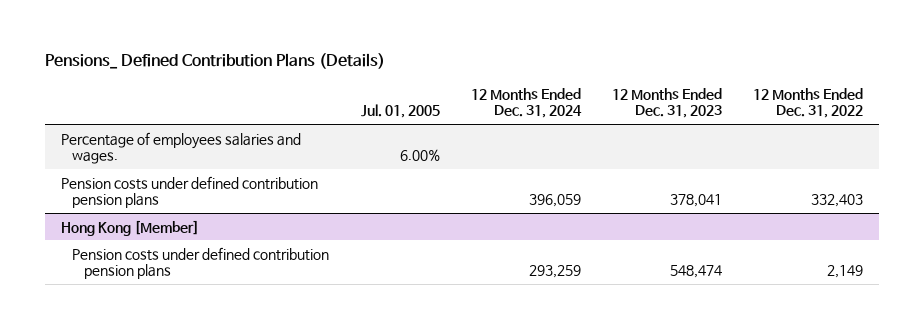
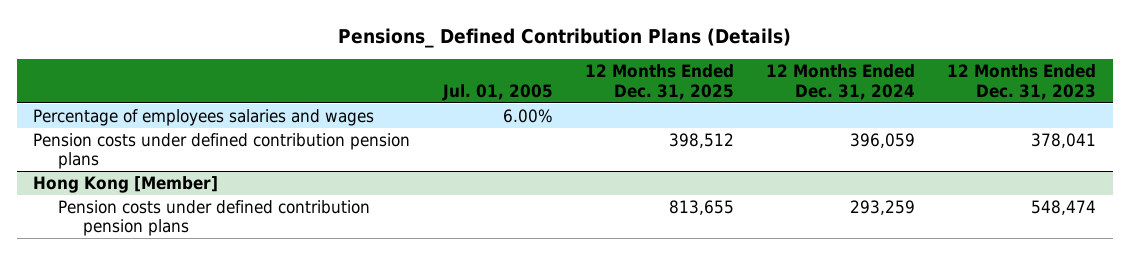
- | Jul. 01, 2005 | 12 Months Ended Dec. 31, 2024 | 12 Months Ended Dec. 31, 2023 | 12 Months Ended Dec. 31, 2022
+ | Jul. 01, 2005 | 12 Months Ended Dec. 31, 2025 | 12 Months Ended Dec. 31, 2024 | 12 Months Ended Dec. 31, 2023
- Percentage of employees salaries and wages. | 6.00% | | |
+ Percentage of employees salaries and wages | 6.00% | | |

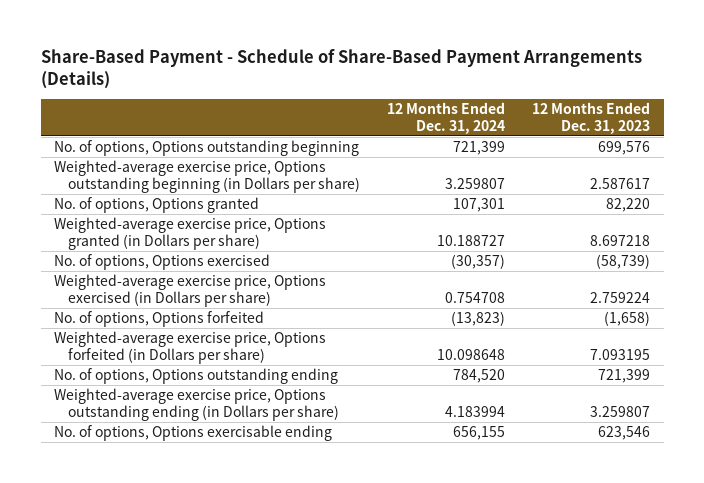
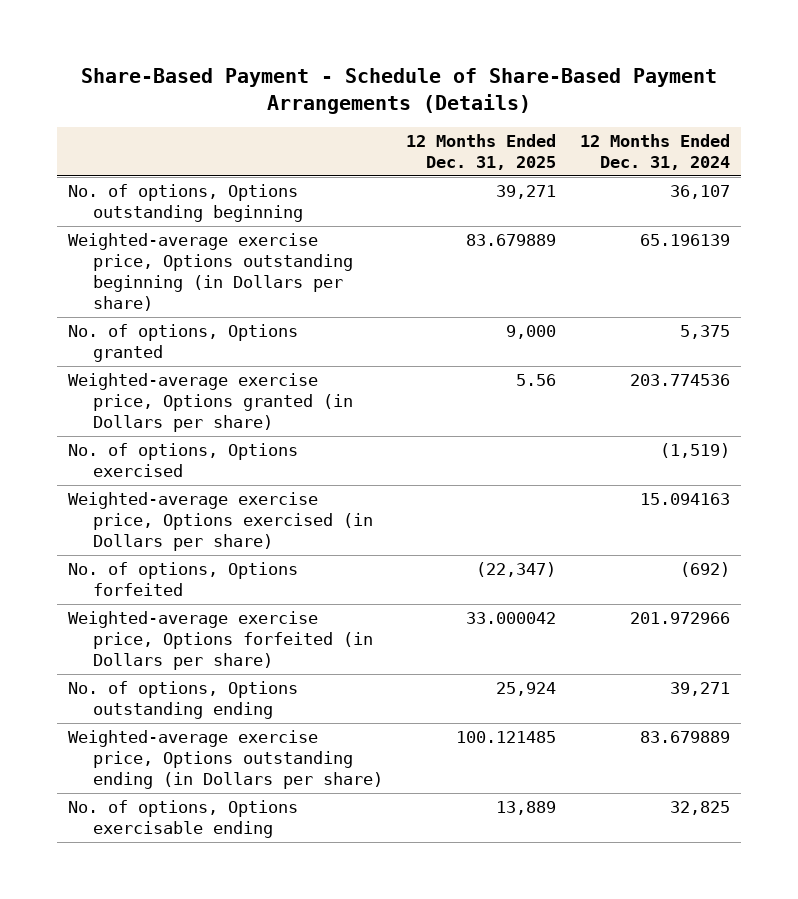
- | 12 Months Ended Dec. 31, 2024 | 12 Months Ended Dec. 31, 2023
+ | 12 Months Ended Dec. 31, 2025 | 12 Months Ended Dec. 31, 2024
- No. of options, Options outstanding beginning | 721,399 | 699,576
- Weighted-average exercise price, Options outstanding beginning (in Dollars per share) | 3.259807 | 2.587617
- No. of options, Options granted | 107,301 | 82,220
- Weighted-average exercise price, Options granted (in Dollars per share) | 10.188727 | 8.697218
- No. of options, Options exercised | (30,357) | (58,739)
- Weighted-average exercise price, Options exercised (in Dollars per share) | 0.754708 | 2.759224
- No. of options, Options forfeited | (13,823) | (1,658)
- Weighted-average exercise price, Options forfeited (in Dollars per share) | 10.098648 | 7.093195
- No. of options, Options outstanding ending | 784,520 | 721,399
- Weighted-average exercise price, Options outstanding ending (in Dollars per share) | 4.183994 | 3.259807
- No. of options, Options exercisable ending | 656,155 | 623,546
+ No. of options, Options outstanding beginning | 39,271 | 36,107
+ Weighted-average exercise price, Options outstanding beginning (in Dollars per share) | 83.679889 | 65.196139
+ No. of options, Options granted | 9,000 | 5,375
+ Weighted-average exercise price, Options granted (in Dollars per share) | 5.56 | 203.774536
+ No. of options, Options exercised | | (1,519)
+ Weighted-average exercise price, Options exercised (in Dollars per share) | | 15.094163
+ No. of options, Options forfeited | (22,347) | (692)
+ Weighted-average exercise price, Options forfeited (in Dollars per share) | 33.000042 | 201.972966
+ No. of options, Options outstanding ending | 25,924 | 39,271
+ Weighted-average exercise price, Options outstanding ending (in Dollars per share) | 100.121485 | 83.679889
+ No. of options, Options exercisable ending | 13,889 | 32,825

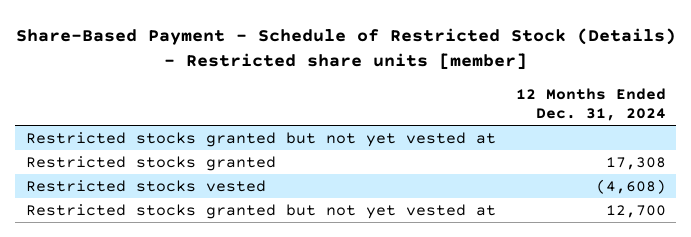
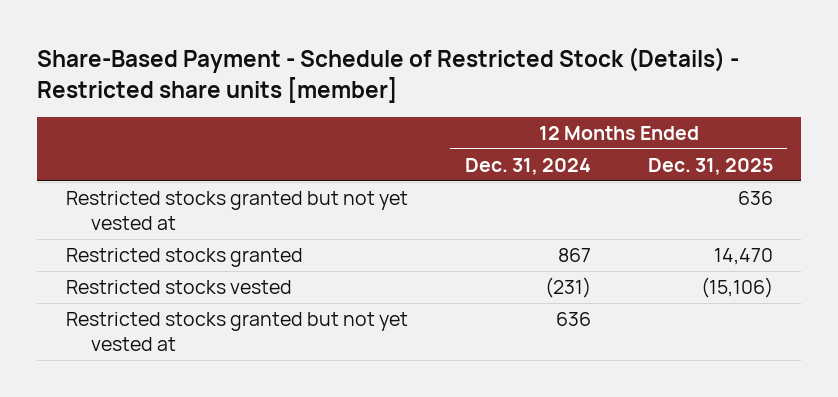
- | 12 Months Ended Dec. 31, 2024
+ | 12 Months Ended Dec. 31, 2024 | 12 Months Ended Dec. 31, 2025
- Restricted stocks granted | 17,308
- Restricted stocks vested | (4,608)
- Restricted stocks granted but not yet vested at | 12,700
+ Restricted stocks granted | 867 | 14,470
+ Restricted stocks vested | (231) | (15,106)
+ Restricted stocks granted but not yet vested at | 636 |

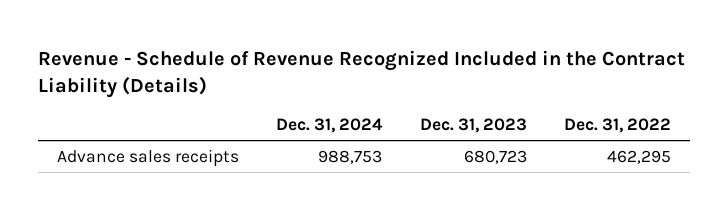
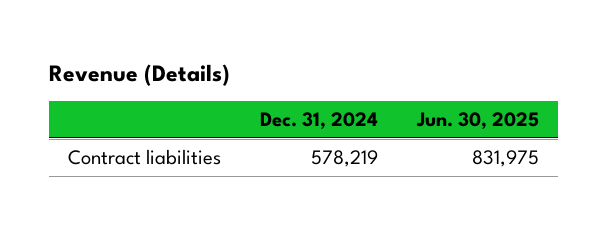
- Revenue - Schedule of Revenue Recognized Included in the Contract Liability (Details)
+ Revenue (Details)
- | Dec. 31, 2024 | Dec. 31, 2023 | Dec. 31, 2022
+ | Dec. 31, 2024 | Jun. 30, 2025
- Advance sales receipts | 988,753 | 680,723 | 462,295
+ Contract liabilities | 578,219 | 831,975

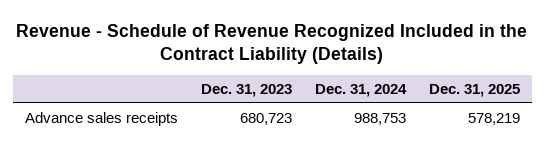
- Revenue (Details)
+ Revenue - Schedule of Revenue Recognized Included in the Contract Liability (Details)
- | Dec. 31, 2024 | Jun. 30, 2025
+ | Dec. 31, 2023 | Dec. 31, 2024 | Dec. 31, 2025
- Contract liabilities | 578,219 | 831,975
+ Advance sales receipts | 680,723 | 988,753 | 578,219

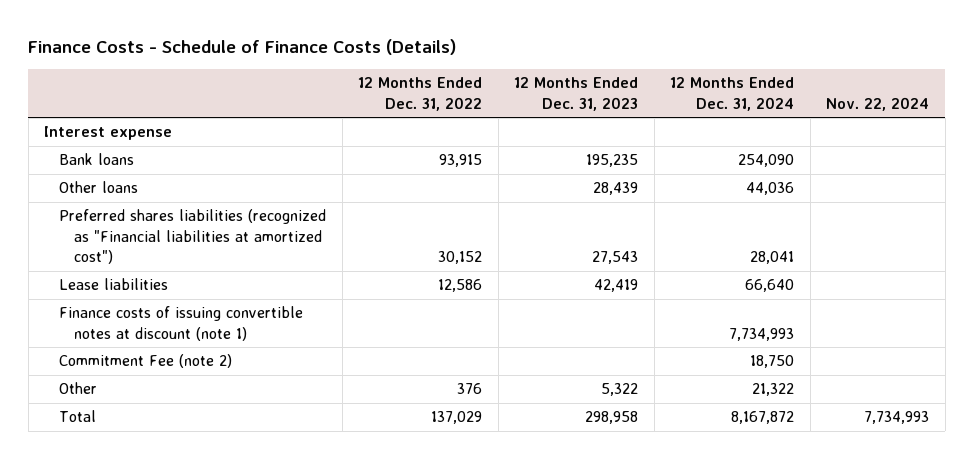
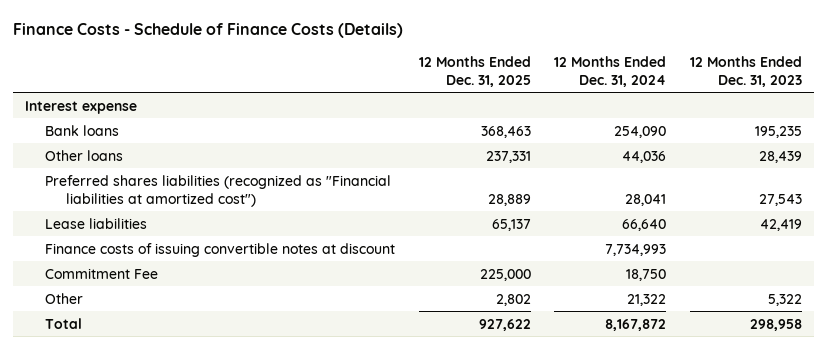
- | 12 Months Ended Dec. 31, 2022 | 12 Months Ended Dec. 31, 2023 | 12 Months Ended Dec. 31, 2024 | Nov. 22, 2024
+ | 12 Months Ended Dec. 31, 2025 | 12 Months Ended Dec. 31, 2024 | 12 Months Ended Dec. 31, 2023
- Finance costs of issuing convertible notes at discount (note 1) | | | 7,734,993 |
- Commitment Fee (note 2) | | | 18,750 |
+ Finance costs of issuing convertible notes at discount | | 7,734,993 |
+ Commitment Fee | 225,000 | 18,750 |

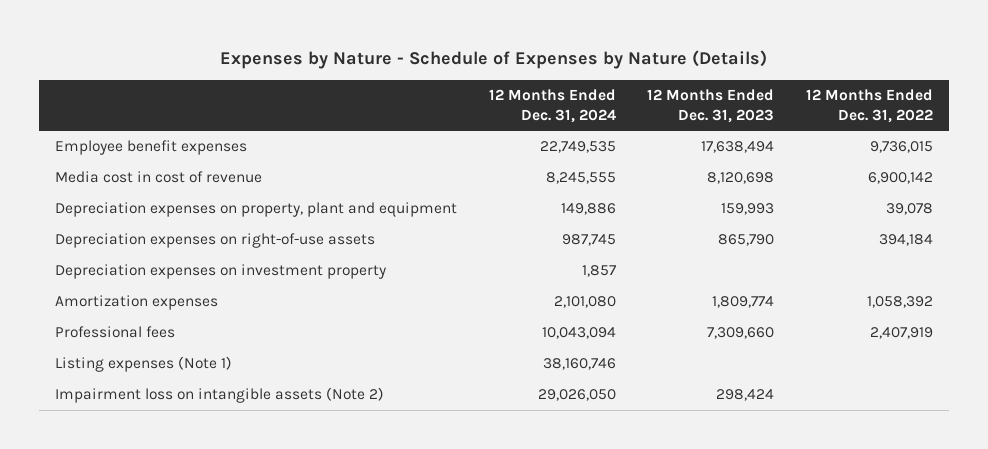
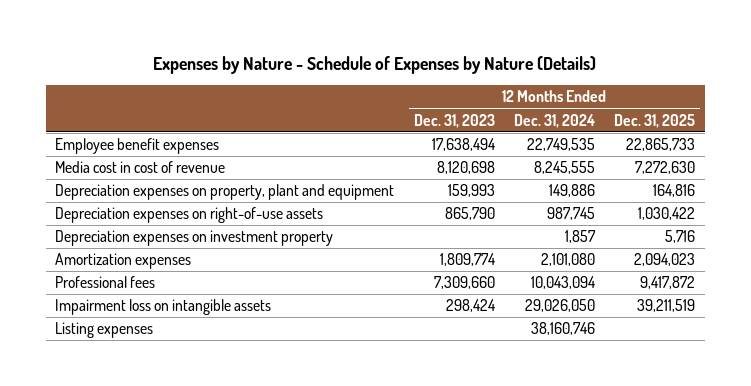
- | 12 Months Ended Dec. 31, 2024 | 12 Months Ended Dec. 31, 2023 | 12 Months Ended Dec. 31, 2022
+ | 12 Months Ended Dec. 31, 2023 | 12 Months Ended Dec. 31, 2024 | 12 Months Ended Dec. 31, 2025
- Listing expenses (Note 1) | 38,160,746 | |
- Impairment loss on intangible assets (Note 2) | 29,026,050 | 298,424 |
+ Impairment loss on intangible assets | 298,424 | 29,026,050 | 39,211,519
+ Listing expenses | | 38,160,746 |

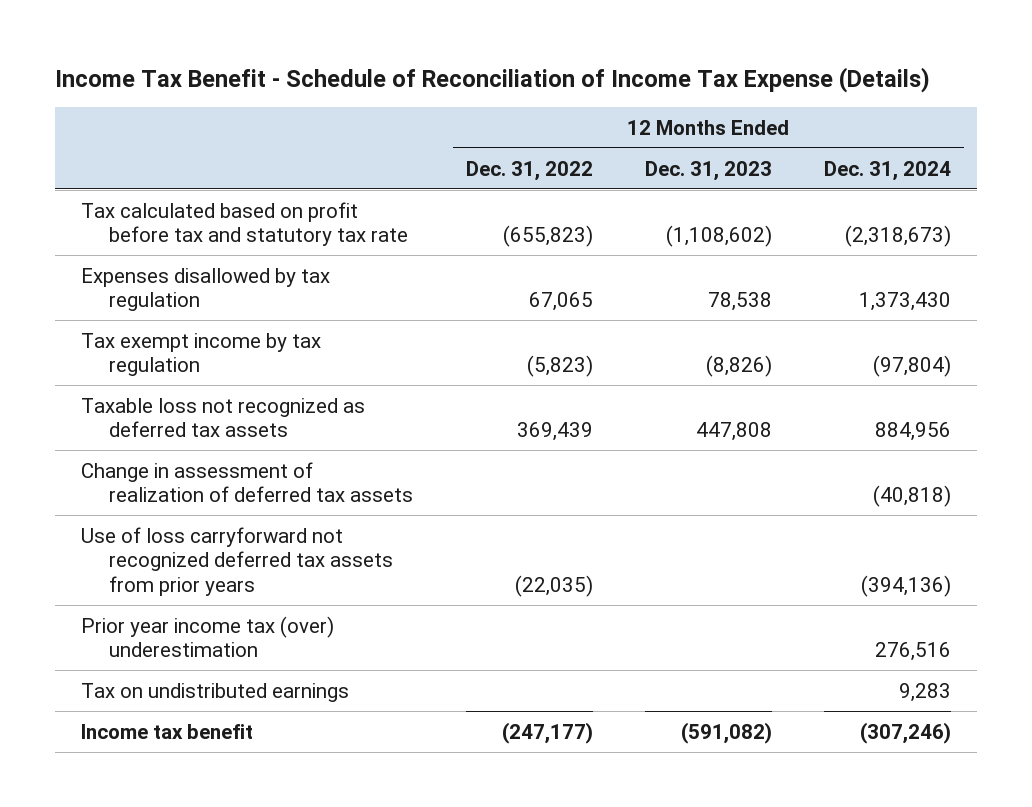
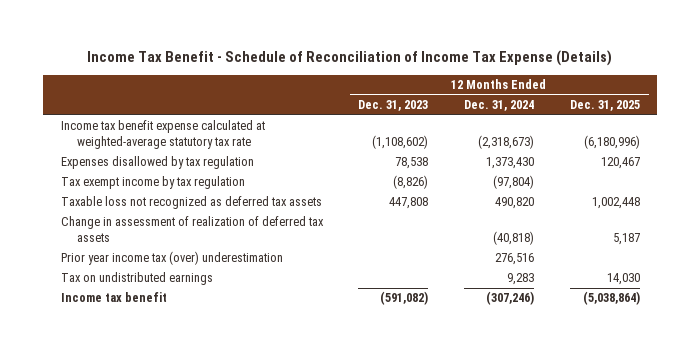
- | 12 Months Ended Dec. 31, 2022 | 12 Months Ended Dec. 31, 2023 | 12 Months Ended Dec. 31, 2024
+ | 12 Months Ended Dec. 31, 2023 | 12 Months Ended Dec. 31, 2024 | 12 Months Ended Dec. 31, 2025
- Tax calculated based on profit before tax and statutory tax rate | (655,823) | (1,108,602) | (2,318,673)
+ Income tax benefit expense calculated at weighted-average statutory tax rate | (1,108,602) | (2,318,673) | (6,180,996)
- Taxable loss not recognized as deferred tax assets | 369,439 | 447,808 | 884,956
+ Taxable loss not recognized as deferred tax assets | 447,808 | 490,820 | 1,002,448
- Use of loss carryforward not recognized deferred tax assets from prior years | (22,035) | | (394,136)

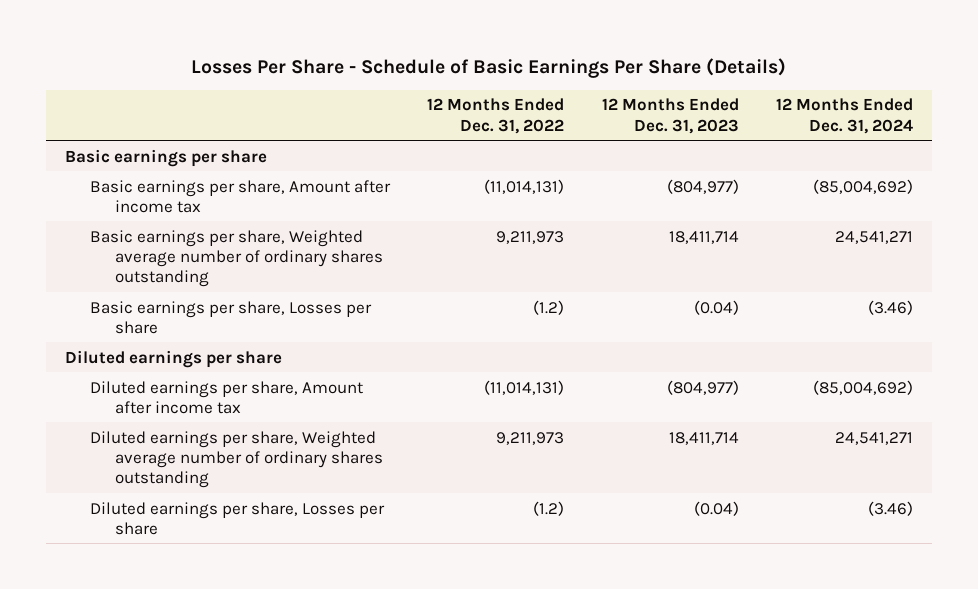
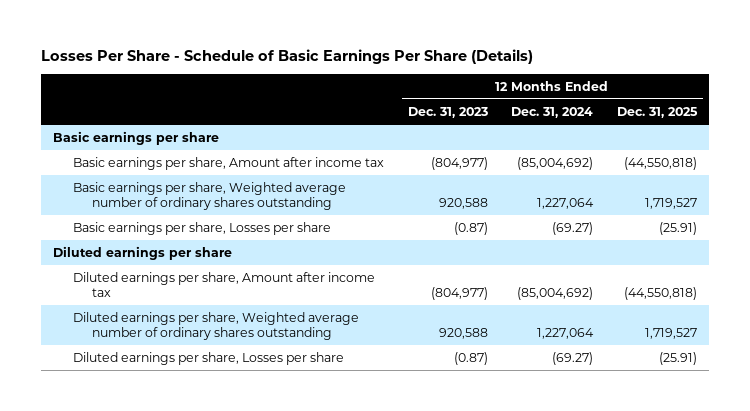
- | 12 Months Ended Dec. 31, 2022 | 12 Months Ended Dec. 31, 2023 | 12 Months Ended Dec. 31, 2024
+ | 12 Months Ended Dec. 31, 2023 | 12 Months Ended Dec. 31, 2024 | 12 Months Ended Dec. 31, 2025
- Basic earnings per share, Weighted average number of ordinary shares outstanding | 9,211,973 | 18,411,714 | 24,541,271
- Basic earnings per share, Losses per share | (1.2) | (0.04) | (3.46)
+ Basic earnings per share, Weighted average number of ordinary shares outstanding | 920,588 | 1,227,064 | 1,719,527
+ Basic earnings per share, Losses per share | (0.87) | (69.27) | (25.91)
- Diluted earnings per share, Weighted average number of ordinary shares outstanding | 9,211,973 | 18,411,714 | 24,541,271
- Diluted earnings per share, Losses per share | (1.2) | (0.04) | (3.46)
+ Diluted earnings per share, Weighted average number of ordinary shares outstanding | 920,588 | 1,227,064 | 1,719,527
+ Diluted earnings per share, Losses per share | (0.87) | (69.27) | (25.91)

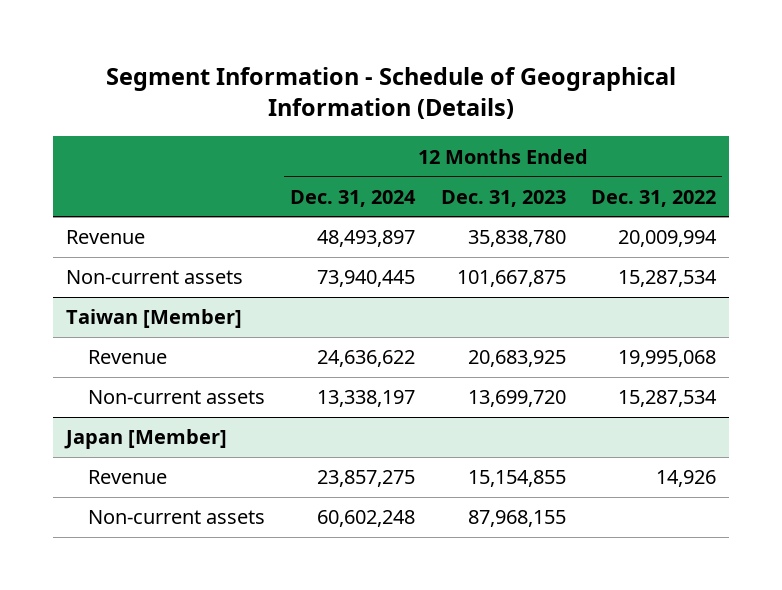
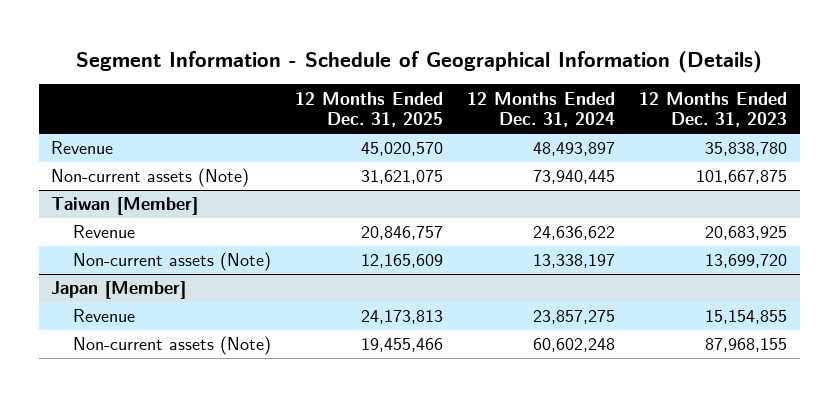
- | 12 Months Ended Dec. 31, 2024 | 12 Months Ended Dec. 31, 2023 | 12 Months Ended Dec. 31, 2022
+ | 12 Months Ended Dec. 31, 2025 | 12 Months Ended Dec. 31, 2024 | 12 Months Ended Dec. 31, 2023
- Non-current assets | 73,940,445 | 101,667,875 | 15,287,534
+ Non-current assets (Note) | 31,621,075 | 73,940,445 | 101,667,875
@ Taiwan [Member]
- Non-current assets | 13,338,197 | 13,699,720 | 15,287,534
+ Non-current assets (Note) | 12,165,609 | 13,338,197 | 13,699,720
@ Japan [Member]
- Non-current assets | 60,602,248 | 87,968,155 |
+ Non-current assets (Note) | 19,455,466 | 60,602,248 | 87,968,155

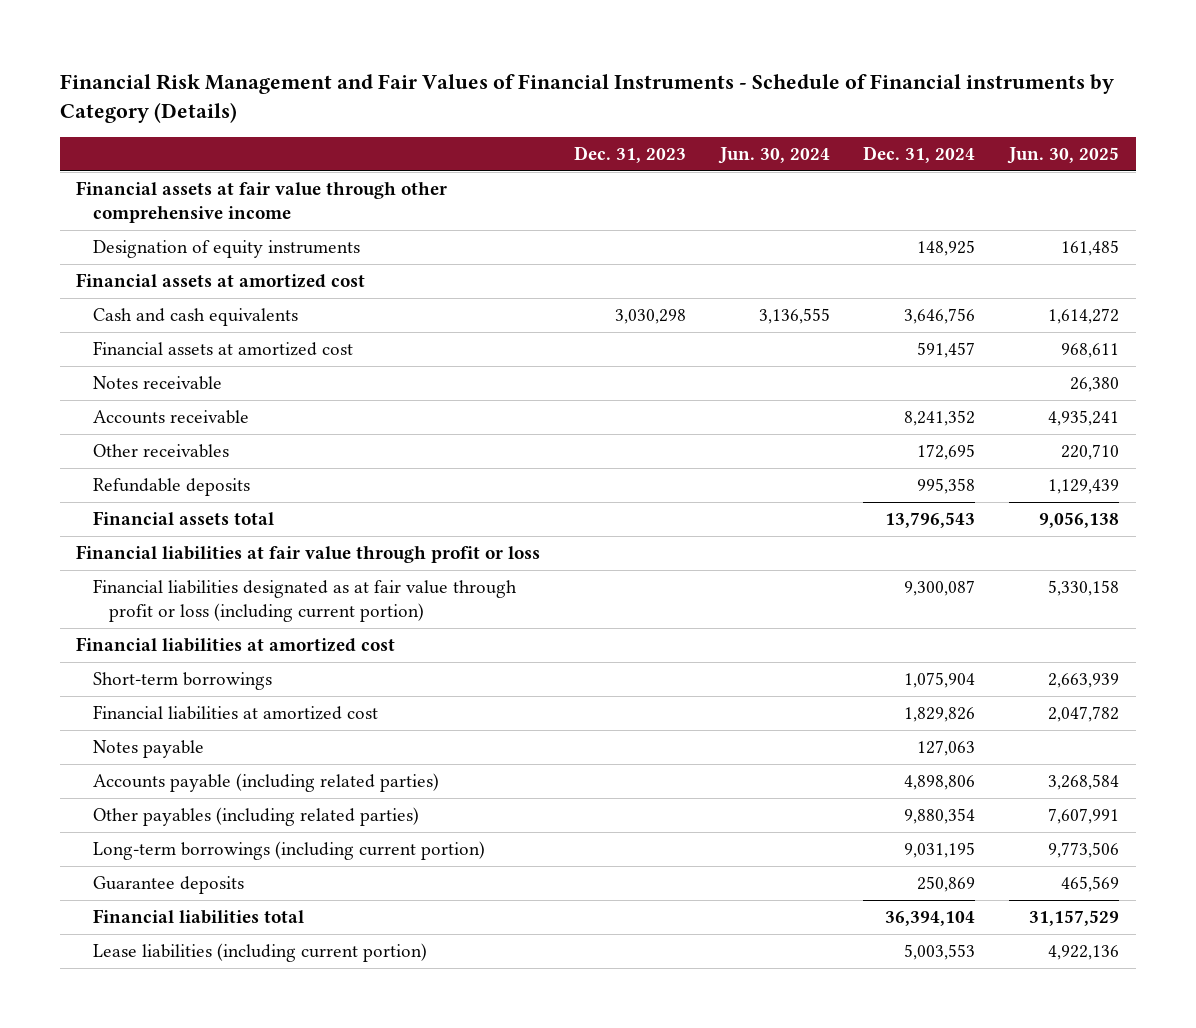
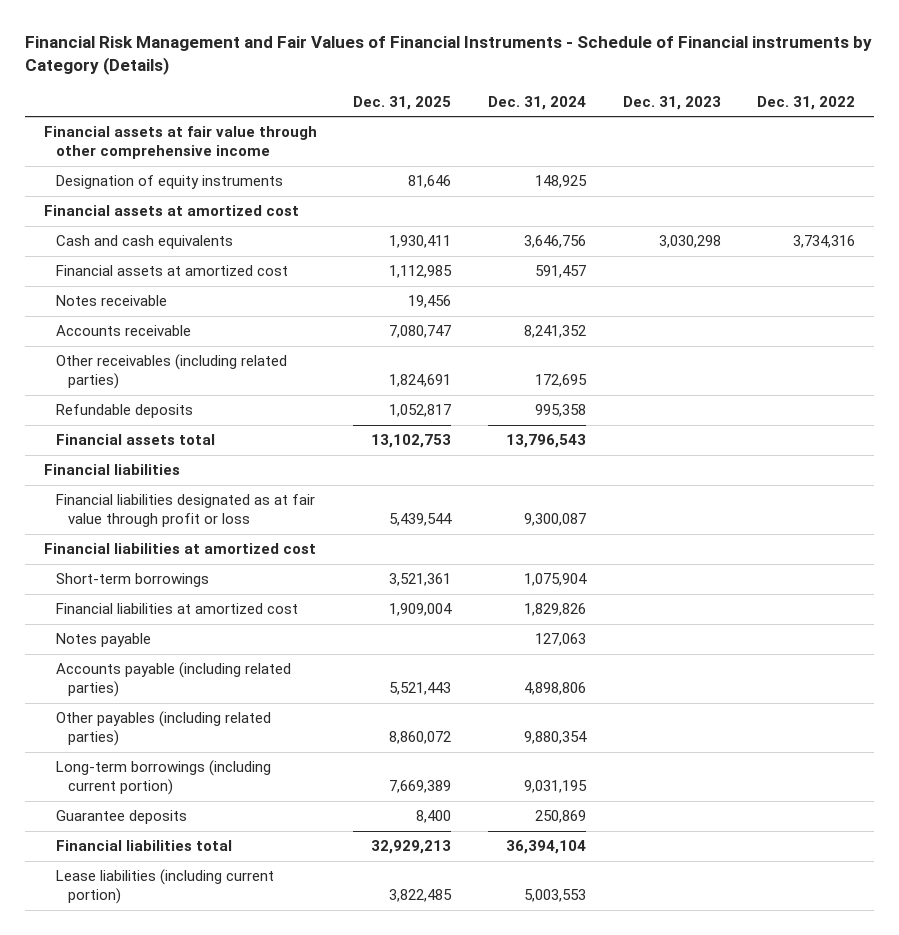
- | Dec. 31, 2023 | Jun. 30, 2024 | Dec. 31, 2024 | Jun. 30, 2025
+ | Dec. 31, 2025 | Dec. 31, 2024 | Dec. 31, 2023 | Dec. 31, 2022
- Other receivables | | | 172,695 | 220,710
+ Other receivables (including related parties) | 1,824,691 | 172,695 | |
- Financial liabilities at fair value through profit or loss
- Financial liabilities designated as at fair value through profit or loss (including current portion) | | | 9,300,087 | 5,330,158
+ Financial liabilities
+ Financial liabilities designated as at fair value through profit or loss | 5,439,544 | 9,300,087 | |

